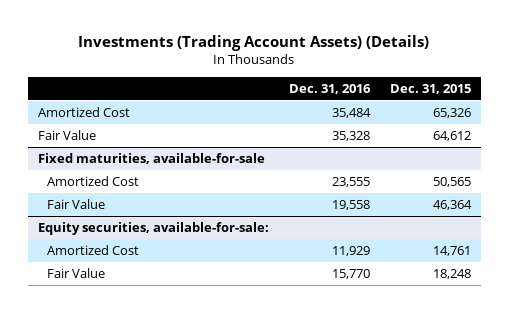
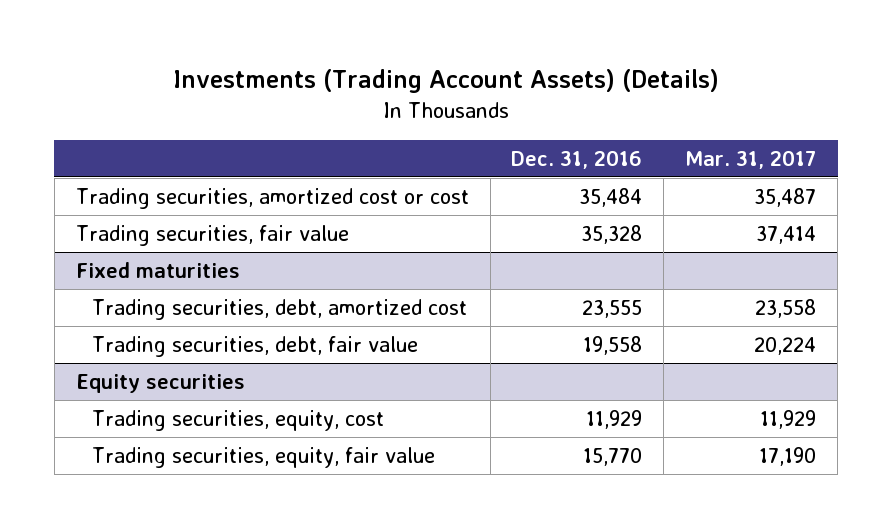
- | Dec. 31, 2016 | Dec. 31, 2015
+ | Dec. 31, 2016 | Mar. 31, 2017
- Amortized Cost | 35,484 | 65,326
- Fair Value | 35,328 | 64,612
- Fixed maturities, available-for-sale
- Amortized Cost | 23,555 | 50,565
- Fair Value | 19,558 | 46,364
- Equity securities, available-for-sale:
- Amortized Cost | 11,929 | 14,761
- Fair Value | 15,770 | 18,248
+ Trading securities, amortized cost or cost | 35,484 | 35,487
+ Trading securities, fair value | 35,328 | 37,414
+ Fixed maturities
+ Trading securities, debt, amortized cost | 23,555 | 23,558
+ Trading securities, debt, fair value | 19,558 | 20,224
+ Equity securities
+ Trading securities, equity, cost | 11,929 | 11,929
+ Trading securities, equity, fair value | 15,770 | 17,190

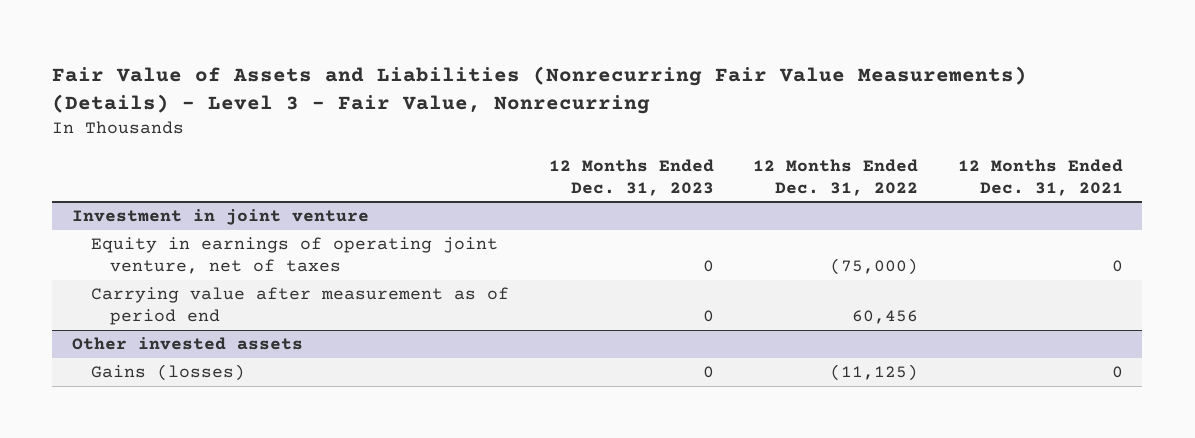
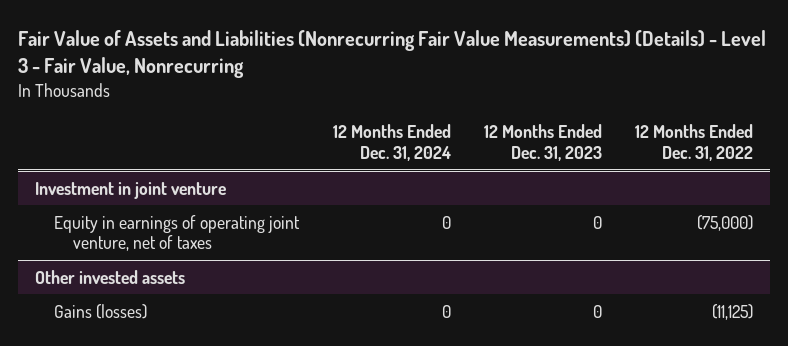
- | 12 Months Ended Dec. 31, 2023 | 12 Months Ended Dec. 31, 2022 | 12 Months Ended Dec. 31, 2021
+ | 12 Months Ended Dec. 31, 2024 | 12 Months Ended Dec. 31, 2023 | 12 Months Ended Dec. 31, 2022
@ Investment in joint venture
- Carrying value after measurement as of period end | 0 | 60,456 |

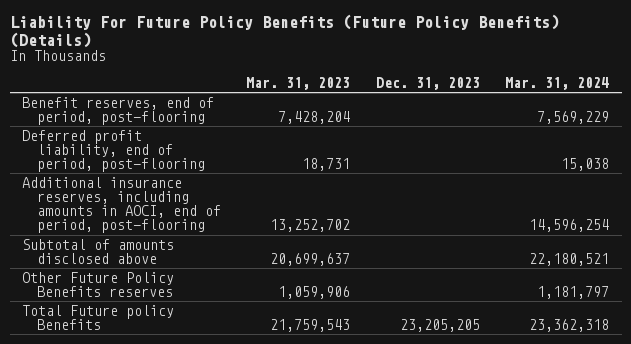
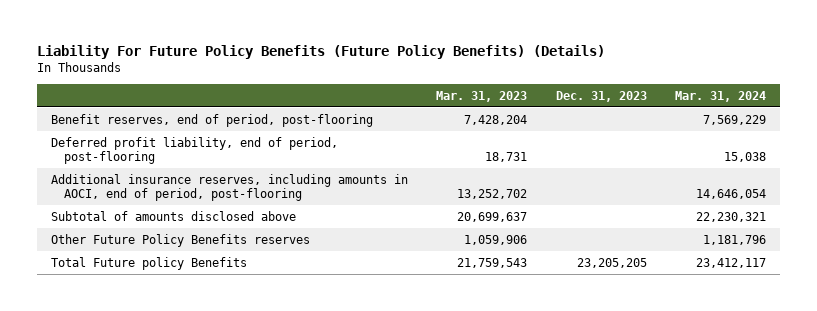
- Additional insurance reserves, including amounts in AOCI, end of period, post-flooring | 13,252,702 | | 14,596,254
- Subtotal of amounts disclosed above | 20,699,637 | | 22,180,521
- Other Future Policy Benefits reserves | 1,059,906 | | 1,181,797
- Total Future policy Benefits | 21,759,543 | 23,205,205 | 23,362,318
+ Additional insurance reserves, including amounts in AOCI, end of period, post-flooring | 13,252,702 | | 14,646,054
+ Subtotal of amounts disclosed above | 20,699,637 | | 22,230,321
+ Other Future Policy Benefits reserves | 1,059,906 | | 1,181,796
+ Total Future policy Benefits | 21,759,543 | 23,205,205 | 23,412,117

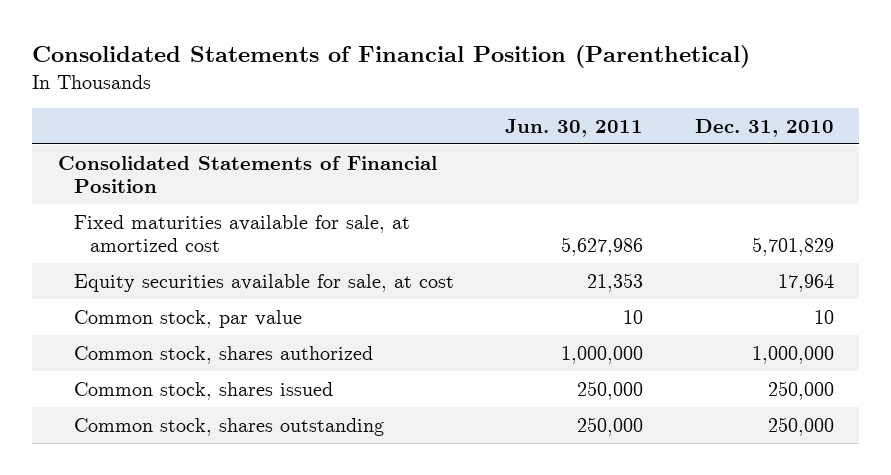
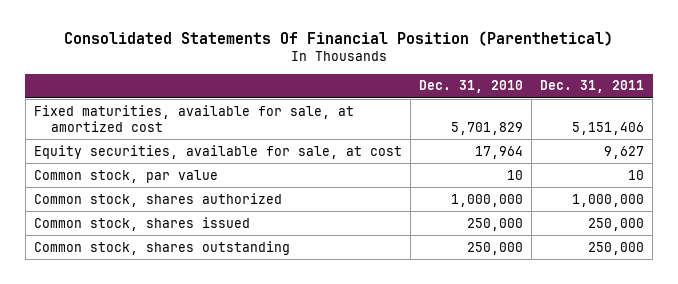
- Consolidated Statements of Financial Position (Parenthetical)
+ Consolidated Statements Of Financial Position (Parenthetical)
- | Jun. 30, 2011 | Dec. 31, 2010
+ | Dec. 31, 2010 | Dec. 31, 2011
- Consolidated Statements of Financial Position
- Fixed maturities available for sale, at amortized cost | 5,627,986 | 5,701,829
- Equity securities available for sale, at cost | 21,353 | 17,964
+ Fixed maturities, available for sale, at amortized cost | 5,701,829 | 5,151,406
+ Equity securities, available for sale, at cost | 17,964 | 9,627

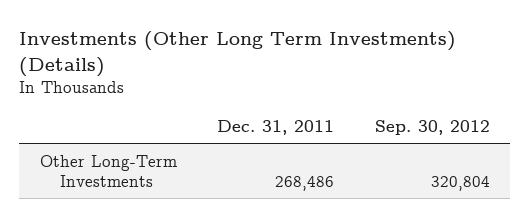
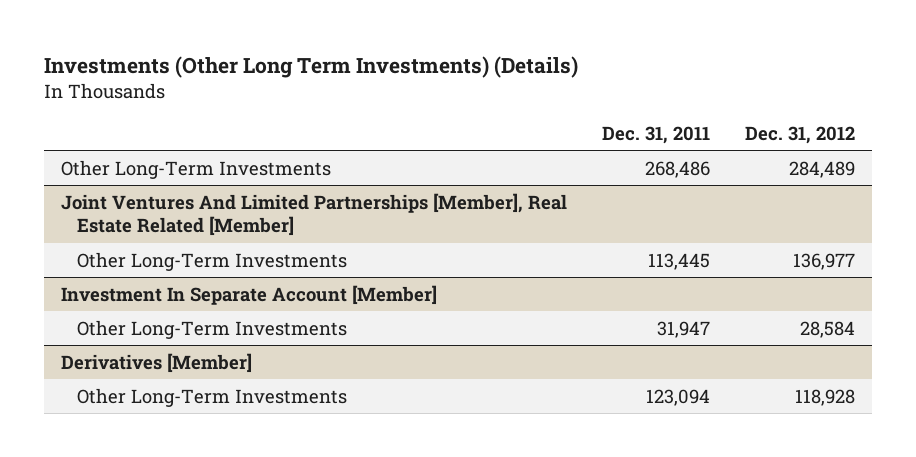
- | Dec. 31, 2011 | Sep. 30, 2012
+ | Dec. 31, 2011 | Dec. 31, 2012
+ Joint Ventures And Limited Partnerships [Member], Real Estate Related [Member]
+ Other Long-Term Investments | 113,445 | 136,977
+ Investment In Separate Account [Member]
+ Other Long-Term Investments | 31,947 | 28,584
+ Derivatives [Member]
+ Other Long-Term Investments | 123,094 | 118,928

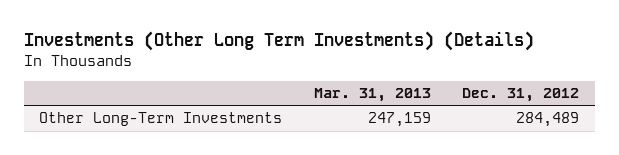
- | Dec. 31, 2011 | Dec. 31, 2012
+ | Mar. 31, 2013 | Dec. 31, 2012
- Joint Ventures And Limited Partnerships [Member], Real Estate Related [Member]
- Other Long-Term Investments | 113,445 | 136,977
- Investment In Separate Account [Member]
- Other Long-Term Investments | 31,947 | 28,584
- Derivatives [Member]
- Other Long-Term Investments | 123,094 | 118,928

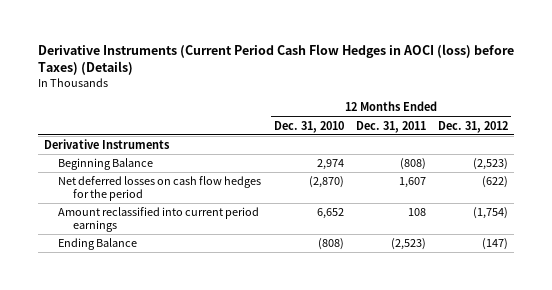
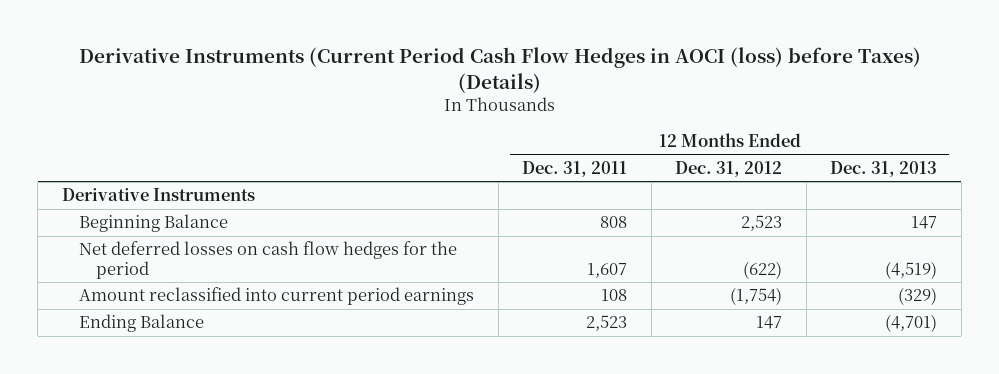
- | 12 Months Ended Dec. 31, 2010 | 12 Months Ended Dec. 31, 2011 | 12 Months Ended Dec. 31, 2012
+ | 12 Months Ended Dec. 31, 2011 | 12 Months Ended Dec. 31, 2012 | 12 Months Ended Dec. 31, 2013
- Beginning Balance | 2,974 | (808) | (2,523)
+ Beginning Balance | 808 | 2,523 | 147
- Ending Balance | (808) | (2,523) | (147)
+ Ending Balance | 2,523 | 147 | (4,701)

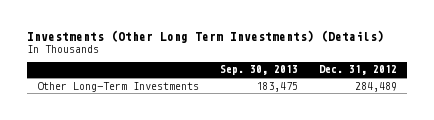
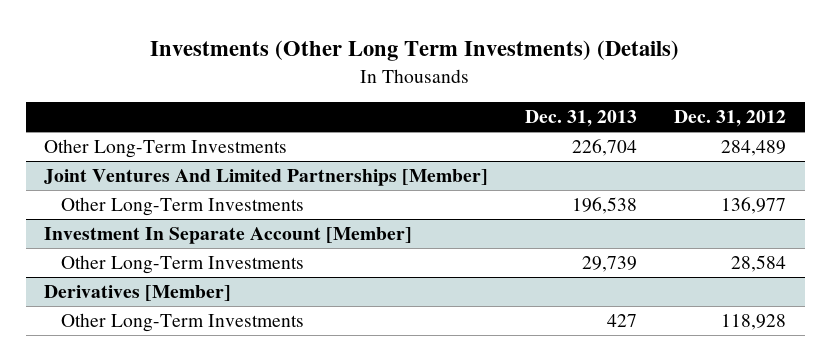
- | Sep. 30, 2013 | Dec. 31, 2012
+ | Dec. 31, 2013 | Dec. 31, 2012
+ Joint Ventures And Limited Partnerships [Member]
+ Other Long-Term Investments | 196,538 | 136,977
+ Investment In Separate Account [Member]
+ Other Long-Term Investments | 29,739 | 28,584
+ Derivatives [Member]
+ Other Long-Term Investments | 427 | 118,928

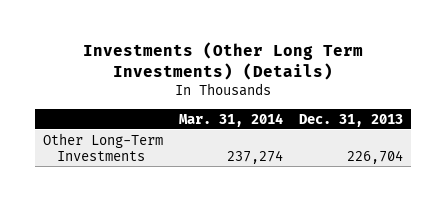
- | Dec. 31, 2013 | Dec. 31, 2012
+ | Mar. 31, 2014 | Dec. 31, 2013
- Joint Ventures And Limited Partnerships [Member]
- Other Long-Term Investments | 196,538 | 136,977
- Investment In Separate Account [Member]
- Other Long-Term Investments | 29,739 | 28,584
- Derivatives [Member]
- Other Long-Term Investments | 427 | 118,928

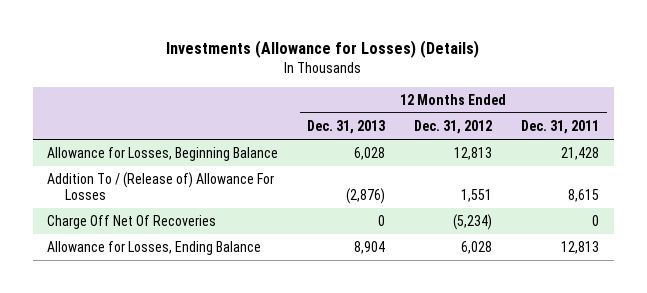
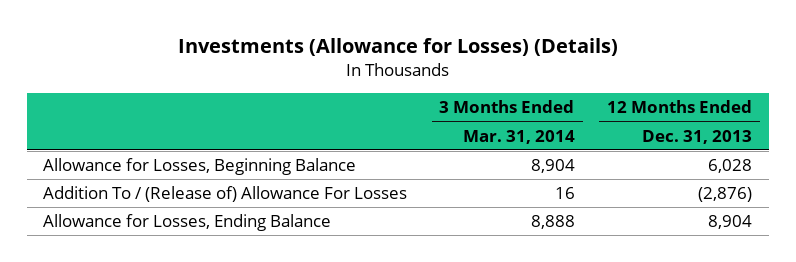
- | 12 Months Ended Dec. 31, 2013 | 12 Months Ended Dec. 31, 2012 | 12 Months Ended Dec. 31, 2011
+ | 3 Months Ended Mar. 31, 2014 | 12 Months Ended Dec. 31, 2013
- Charge Off Net Of Recoveries | 0 | (5,234) | 0

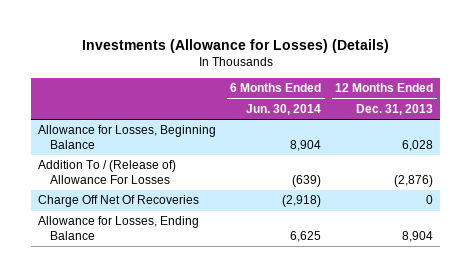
- | 3 Months Ended Mar. 31, 2014 | 12 Months Ended Dec. 31, 2013
+ | 6 Months Ended Jun. 30, 2014 | 12 Months Ended Dec. 31, 2013
+ Charge Off Net Of Recoveries | (2,918) | 0

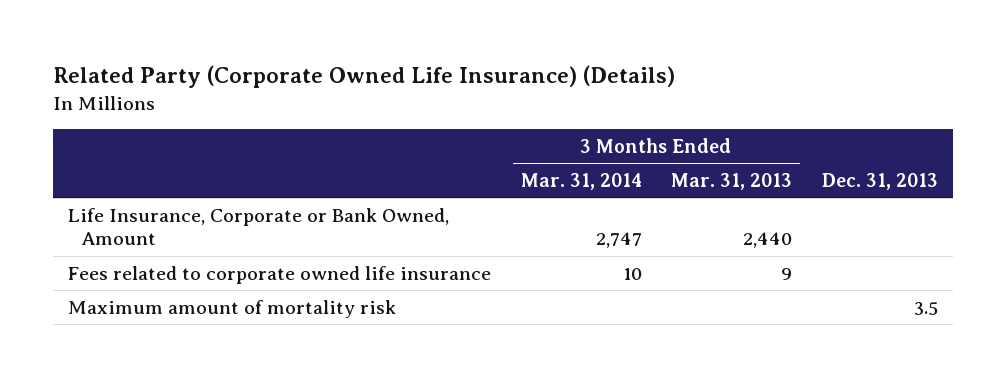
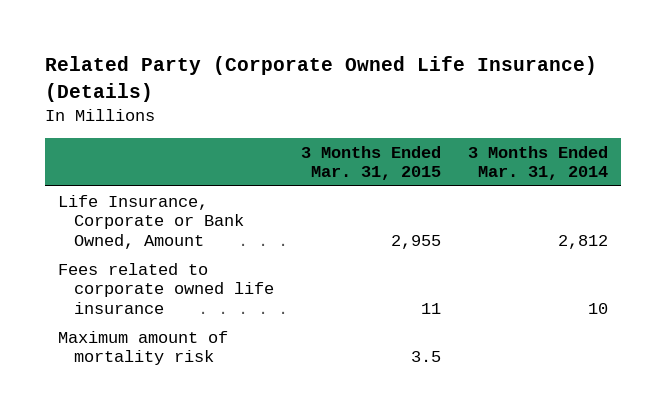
- | 3 Months Ended Mar. 31, 2014 | 3 Months Ended Mar. 31, 2013 | Dec. 31, 2013
+ | 3 Months Ended Mar. 31, 2015 | 3 Months Ended Mar. 31, 2014
- Life Insurance, Corporate or Bank Owned, Amount | 2,747 | 2,440 |
+ Life Insurance, Corporate or Bank Owned, Amount | 2,955 | 2,812

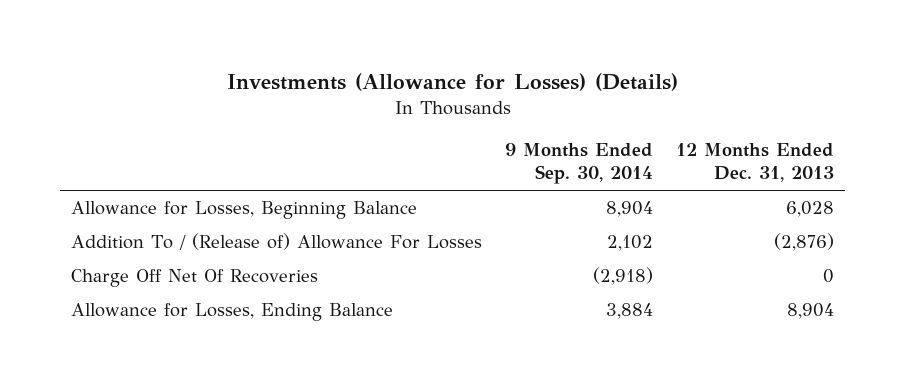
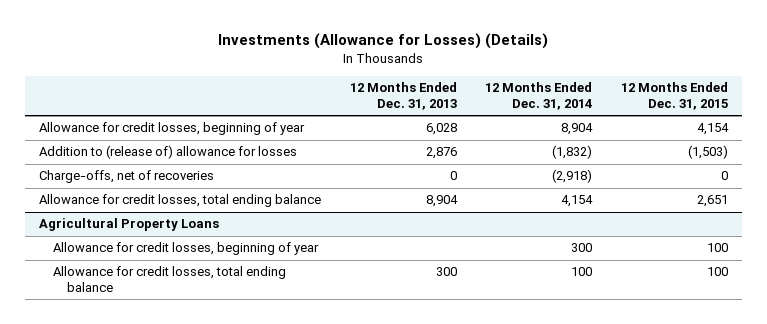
- | 9 Months Ended Sep. 30, 2014 | 12 Months Ended Dec. 31, 2013
+ | 12 Months Ended Dec. 31, 2013 | 12 Months Ended Dec. 31, 2014 | 12 Months Ended Dec. 31, 2015
- Allowance for Losses, Beginning Balance | 8,904 | 6,028
- Addition To / (Release of) Allowance For Losses | 2,102 | (2,876)
- Charge Off Net Of Recoveries | (2,918) | 0
- Allowance for Losses, Ending Balance | 3,884 | 8,904
+ Allowance for credit losses, beginning of year | 6,028 | 8,904 | 4,154
+ Addition to (release of) allowance for losses | 2,876 | (1,832) | (1,503)
+ Charge-offs, net of recoveries | 0 | (2,918) | 0
+ Allowance for credit losses, total ending balance | 8,904 | 4,154 | 2,651
+ Agricultural Property Loans
+ Allowance for credit losses, beginning of year | | 300 | 100
+ Allowance for credit losses, total ending balance | 300 | 100 | 100

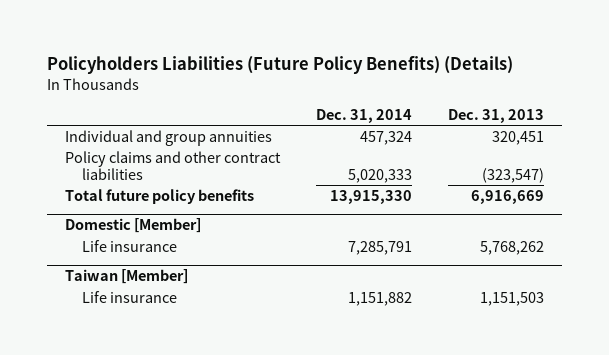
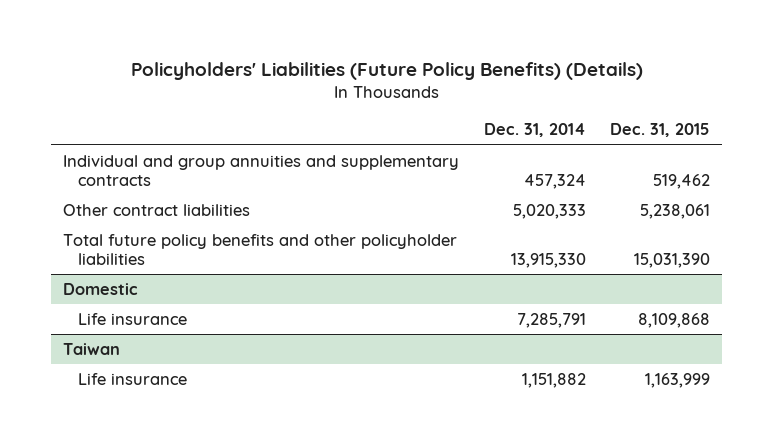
- Policyholders Liabilities (Future Policy Benefits) (Details)
+ Policyholders' Liabilities (Future Policy Benefits) (Details)
- | Dec. 31, 2014 | Dec. 31, 2013
+ | Dec. 31, 2014 | Dec. 31, 2015
- Individual and group annuities | 457,324 | 320,451
- Policy claims and other contract liabilities | 5,020,333 | (323,547)
- Total future policy benefits | 13,915,330 | 6,916,669
- Domestic [Member]
+ Individual and group annuities and supplementary contracts | 457,324 | 519,462
+ Other contract liabilities | 5,020,333 | 5,238,061
+ Total future policy benefits and other policyholder liabilities | 13,915,330 | 15,031,390
+ Domestic
- Taiwan [Member]
+ Taiwan

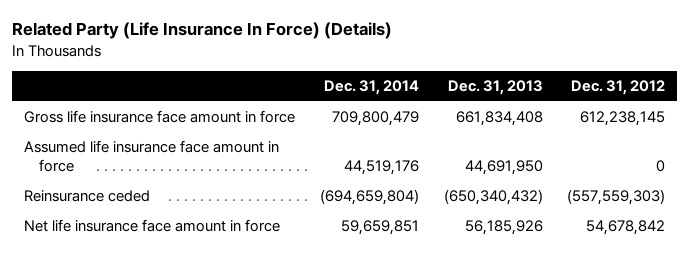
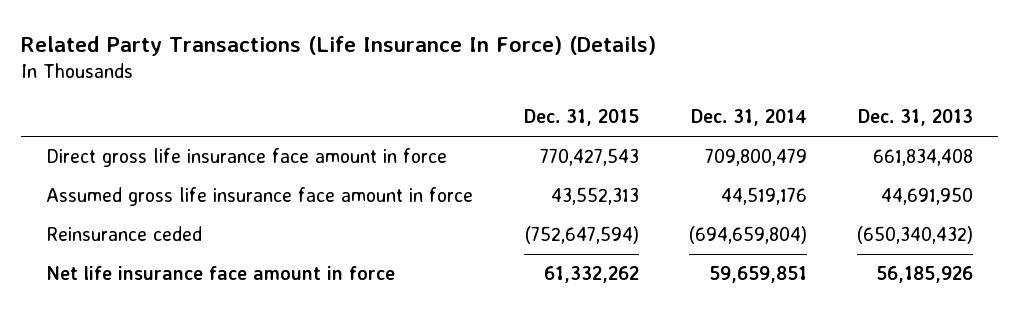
- Related Party (Life Insurance In Force) (Details)
+ Related Party Transactions (Life Insurance In Force) (Details)
- | Dec. 31, 2014 | Dec. 31, 2013 | Dec. 31, 2012
+ | Dec. 31, 2015 | Dec. 31, 2014 | Dec. 31, 2013
- Gross life insurance face amount in force | 709,800,479 | 661,834,408 | 612,238,145
- Assumed life insurance face amount in force | 44,519,176 | 44,691,950 | 0
+ Direct gross life insurance face amount in force | 770,427,543 | 709,800,479 | 661,834,408
+ Assumed gross life insurance face amount in force | 43,552,313 | 44,519,176 | 44,691,950

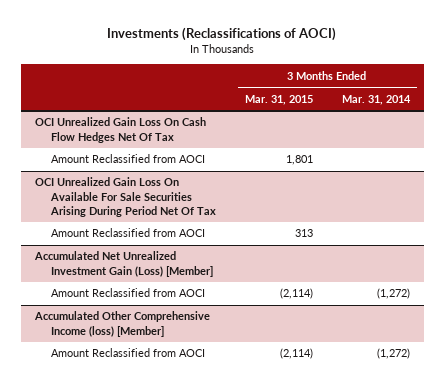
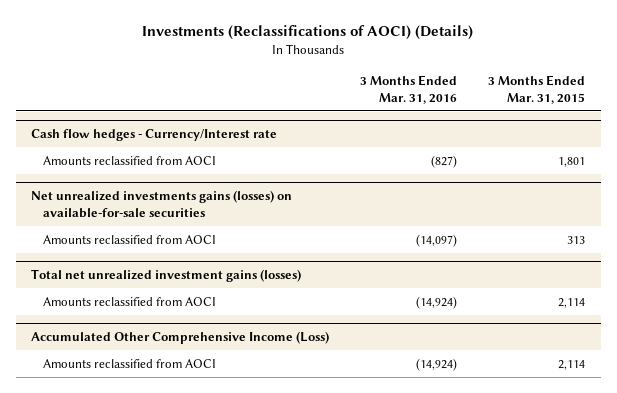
- Investments (Reclassifications of AOCI)
+ Investments (Reclassifications of AOCI) (Details)
- | 3 Months Ended Mar. 31, 2015 | 3 Months Ended Mar. 31, 2014
+ | 3 Months Ended Mar. 31, 2016 | 3 Months Ended Mar. 31, 2015
- OCI Unrealized Gain Loss On Cash Flow Hedges Net Of Tax
- Amount Reclassified from AOCI | 1,801 |
- OCI Unrealized Gain Loss On Available For Sale Securities Arising During Period Net Of Tax
- Amount Reclassified from AOCI | 313 |
- Accumulated Net Unrealized Investment Gain (Loss) [Member]
- Amount Reclassified from AOCI | (2,114) | (1,272)
- Accumulated Other Comprehensive Income (loss) [Member]
- Amount Reclassified from AOCI | (2,114) | (1,272)
+ Cash flow hedges - Currency/Interest rate
+ Amounts reclassified from AOCI | (827) | 1,801
+ Net unrealized investments gains (losses) on available-for-sale securities
+ Amounts reclassified from AOCI | (14,097) | 313
+ Total net unrealized investment gains (losses)
+ Amounts reclassified from AOCI | (14,924) | 2,114
+ Accumulated Other Comprehensive Income (Loss)
+ Amounts reclassified from AOCI | (14,924) | 2,114

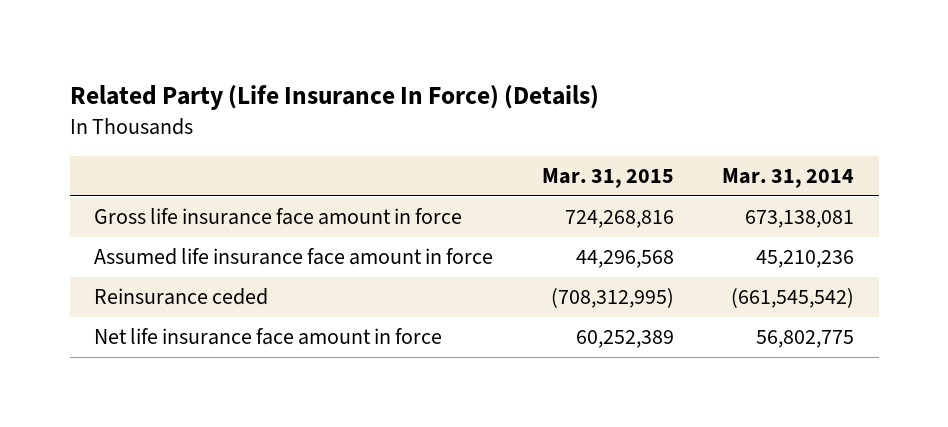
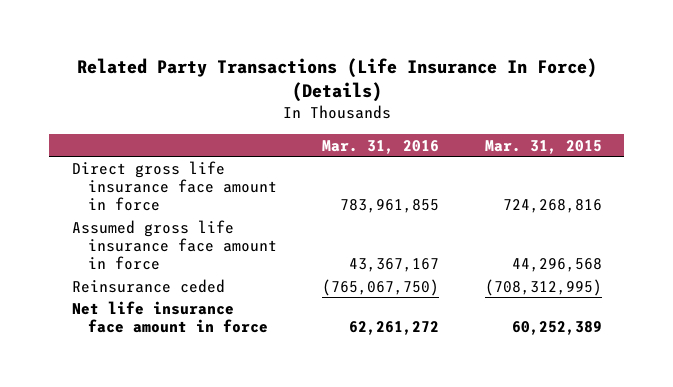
- Related Party (Life Insurance In Force) (Details)
+ Related Party Transactions (Life Insurance In Force) (Details)
- | Mar. 31, 2015 | Mar. 31, 2014
+ | Mar. 31, 2016 | Mar. 31, 2015
- Gross life insurance face amount in force | 724,268,816 | 673,138,081
- Assumed life insurance face amount in force | 44,296,568 | 45,210,236
+ Direct gross life insurance face amount in force | 783,961,855 | 724,268,816
+ Assumed gross life insurance face amount in force | 43,367,167 | 44,296,568

